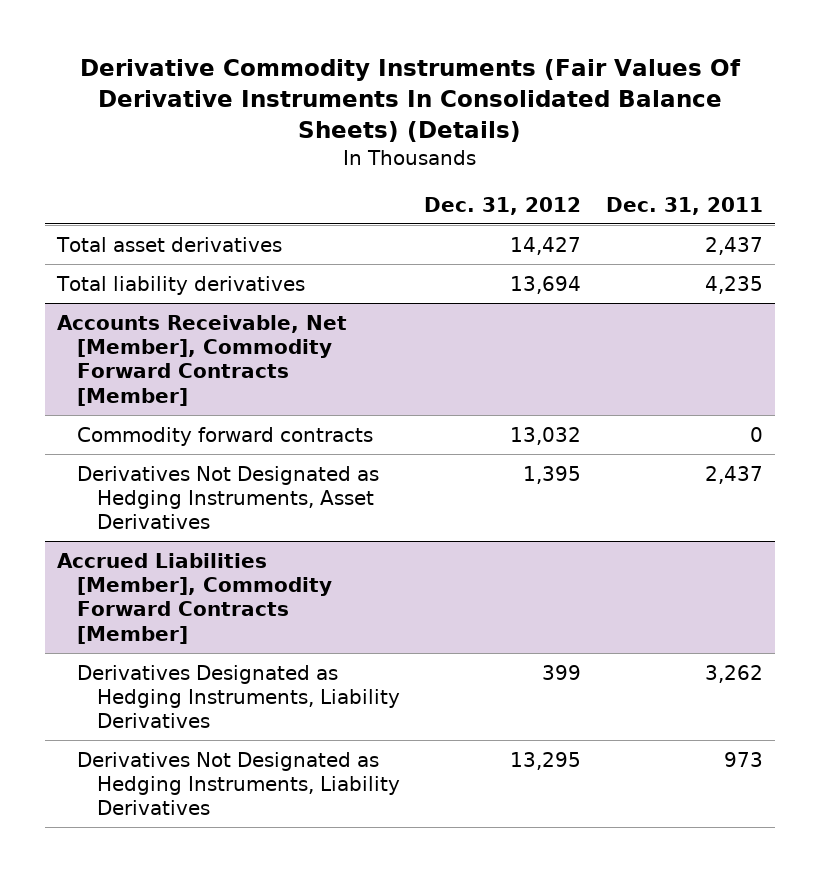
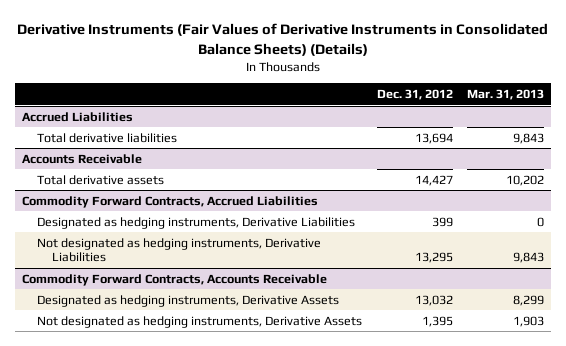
- Derivative Commodity Instruments (Fair Values Of Derivative Instruments In Consolidated Balance Sheets) (Details)
+ Derivative Instruments (Fair Values of Derivative Instruments in Consolidated Balance Sheets) (Details)
- | Dec. 31, 2012 | Dec. 31, 2011
+ | Dec. 31, 2012 | Mar. 31, 2013
- Total asset derivatives | 14,427 | 2,437
- Total liability derivatives | 13,694 | 4,235
- Accounts Receivable, Net [Member], Commodity Forward Contracts [Member]
- Commodity forward contracts | 13,032 | 0
- Derivatives Not Designated as Hedging Instruments, Asset Derivatives | 1,395 | 2,437
- Accrued Liabilities [Member], Commodity Forward Contracts [Member]
- Derivatives Designated as Hedging Instruments, Liability Derivatives | 399 | 3,262
- Derivatives Not Designated as Hedging Instruments, Liability Derivatives | 13,295 | 973
+ Accrued Liabilities
+ Total derivative liabilities | 13,694 | 9,843
+ Accounts Receivable
+ Total derivative assets | 14,427 | 10,202
+ Commodity Forward Contracts, Accrued Liabilities
+ Designated as hedging instruments, Derivative Liabilities | 399 | 0
+ Not designated as hedging instruments, Derivative Liabilities | 13,295 | 9,843
+ Commodity Forward Contracts, Accounts Receivable
+ Designated as hedging instruments, Derivative Assets | 13,032 | 8,299
+ Not designated as hedging instruments, Derivative Assets | 1,395 | 1,903

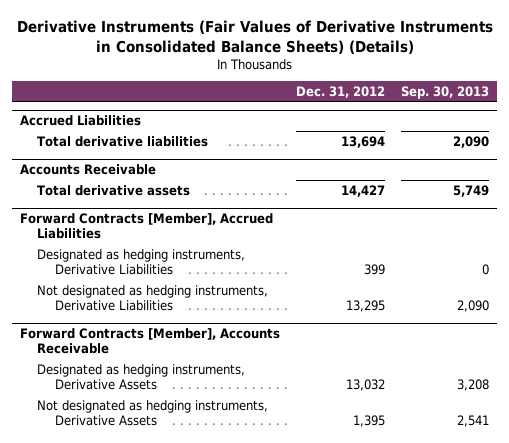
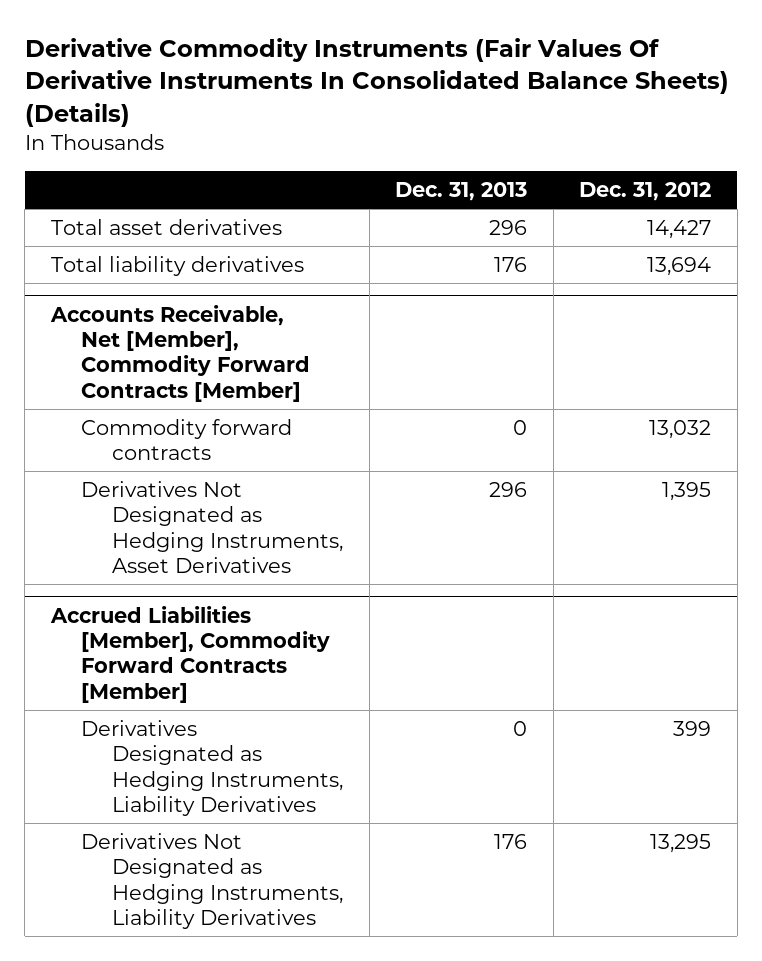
- Derivative Instruments (Fair Values of Derivative Instruments in Consolidated Balance Sheets) (Details)
+ Derivative Commodity Instruments (Fair Values Of Derivative Instruments In Consolidated Balance Sheets) (Details)
- | Dec. 31, 2012 | Sep. 30, 2013
+ | Dec. 31, 2013 | Dec. 31, 2012
- Accrued Liabilities
- Total derivative liabilities | 13,694 | 2,090
- Accounts Receivable
- Total derivative assets | 14,427 | 5,749
- Forward Contracts [Member], Accrued Liabilities
- Designated as hedging instruments, Derivative Liabilities | 399 | 0
- Not designated as hedging instruments, Derivative Liabilities | 13,295 | 2,090
- Forward Contracts [Member], Accounts Receivable
- Designated as hedging instruments, Derivative Assets | 13,032 | 3,208
- Not designated as hedging instruments, Derivative Assets | 1,395 | 2,541
+ Total asset derivatives | 296 | 14,427
+ Total liability derivatives | 176 | 13,694
+ Accounts Receivable, Net [Member], Commodity Forward Contracts [Member]
+ Commodity forward contracts | 0 | 13,032
+ Derivatives Not Designated as Hedging Instruments, Asset Derivatives | 296 | 1,395
+ Accrued Liabilities [Member], Commodity Forward Contracts [Member]
+ Derivatives Designated as Hedging Instruments, Liability Derivatives | 0 | 399
+ Derivatives Not Designated as Hedging Instruments, Liability Derivatives | 176 | 13,295

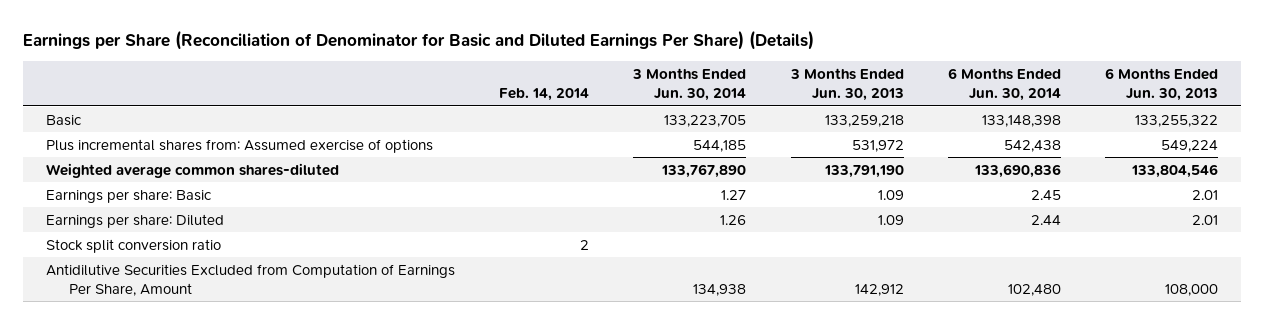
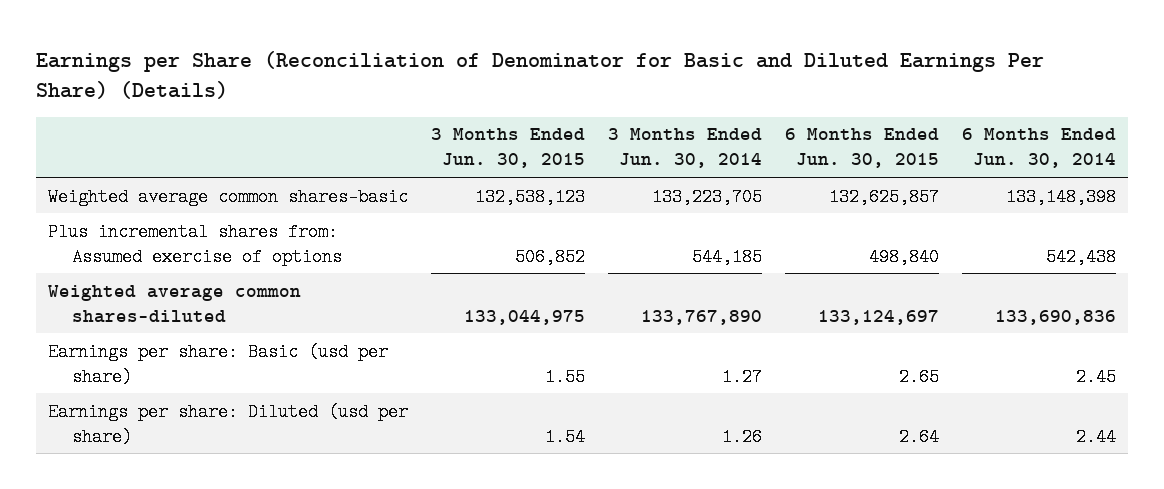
- | Feb. 14, 2014 | 3 Months Ended Jun. 30, 2014 | 3 Months Ended Jun. 30, 2013 | 6 Months Ended Jun. 30, 2014 | 6 Months Ended Jun. 30, 2013
+ | 3 Months Ended Jun. 30, 2015 | 3 Months Ended Jun. 30, 2014 | 6 Months Ended Jun. 30, 2015 | 6 Months Ended Jun. 30, 2014
- Basic | | 133,223,705 | 133,259,218 | 133,148,398 | 133,255,322
+ Weighted average common shares-basic | 132,538,123 | 133,223,705 | 132,625,857 | 133,148,398
- Earnings per share: Basic | | 1.27 | 1.09 | 2.45 | 2.01
- Earnings per share: Diluted | | 1.26 | 1.09 | 2.44 | 2.01
- Stock split conversion ratio | 2 | | | |
- Antidilutive Securities Excluded from Computation of Earnings Per Share, Amount | | 134,938 | 142,912 | 102,480 | 108,000
+ Earnings per share: Basic (usd per share) | 1.55 | 1.27 | 2.65 | 2.45
+ Earnings per share: Diluted (usd per share) | 1.54 | 1.26 | 2.64 | 2.44

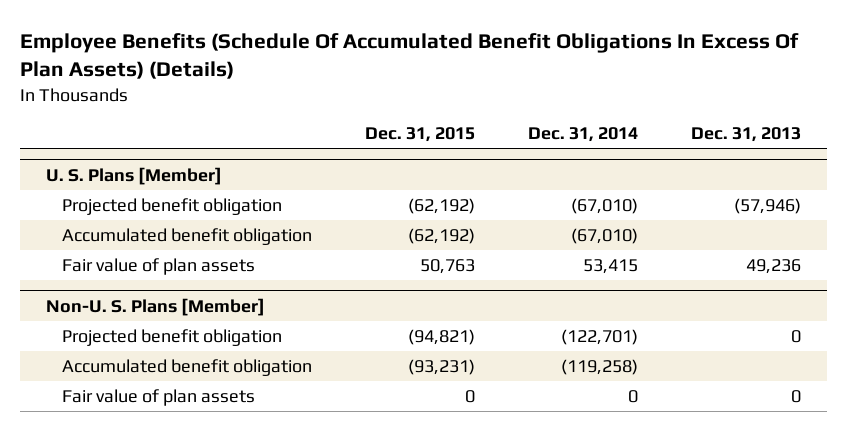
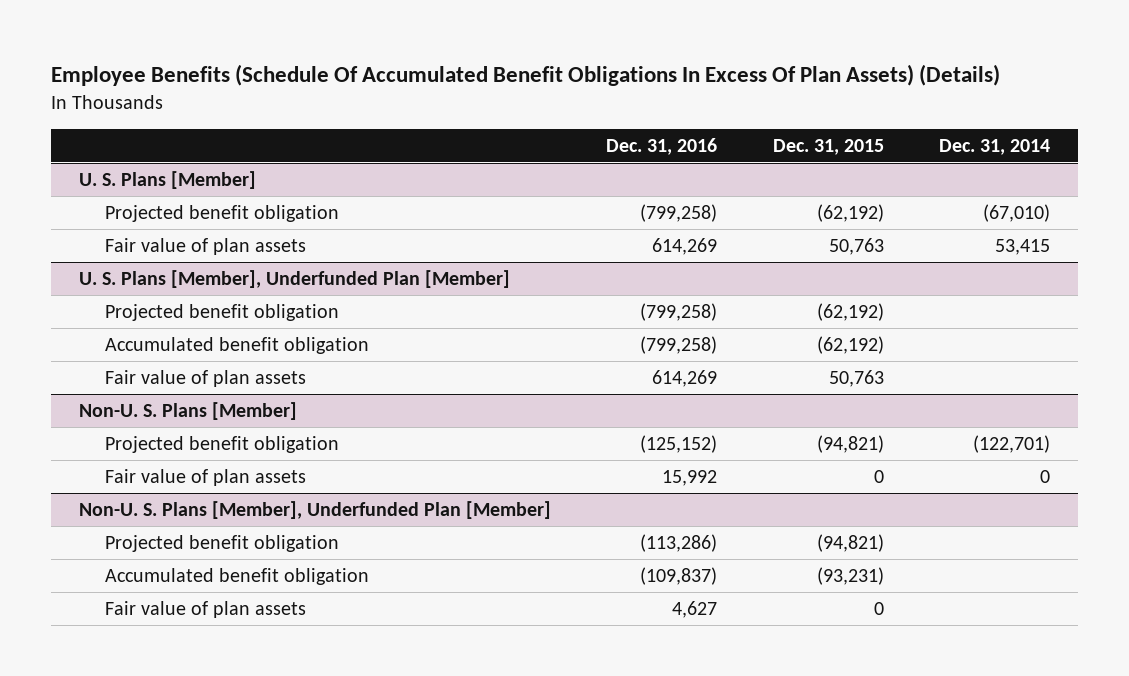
- | Dec. 31, 2015 | Dec. 31, 2014 | Dec. 31, 2013
+ | Dec. 31, 2016 | Dec. 31, 2015 | Dec. 31, 2014
@ U. S. Plans [Member]
- Accumulated benefit obligation | (62,192) | (67,010) |
+ U. S. Plans [Member], Underfunded Plan [Member]
+ Projected benefit obligation | (799,258) | (62,192) |
+ Accumulated benefit obligation | (799,258) | (62,192) |
+ Fair value of plan assets | 614,269 | 50,763 |
@ Non-U. S. Plans [Member]
- Accumulated benefit obligation | (93,231) | (119,258) |
+ Non-U. S. Plans [Member], Underfunded Plan [Member]
+ Projected benefit obligation | (113,286) | (94,821) |
+ Accumulated benefit obligation | (109,837) | (93,231) |
+ Fair value of plan assets | 4,627 | 0 |

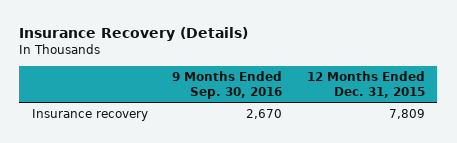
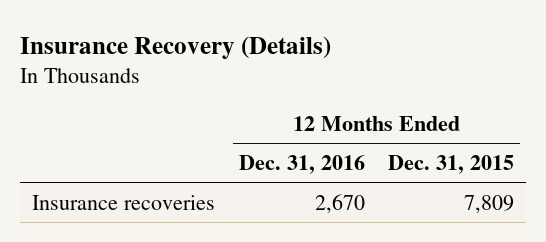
- | 9 Months Ended Sep. 30, 2016 | 12 Months Ended Dec. 31, 2015
+ | 12 Months Ended Dec. 31, 2016 | 12 Months Ended Dec. 31, 2015
- Insurance recovery | 2,670 | 7,809
+ Insurance recoveries | 2,670 | 7,809

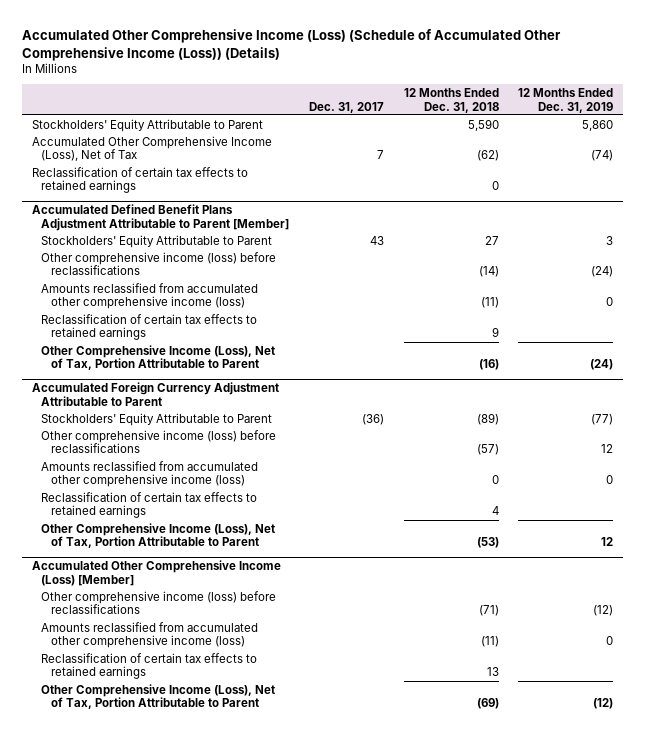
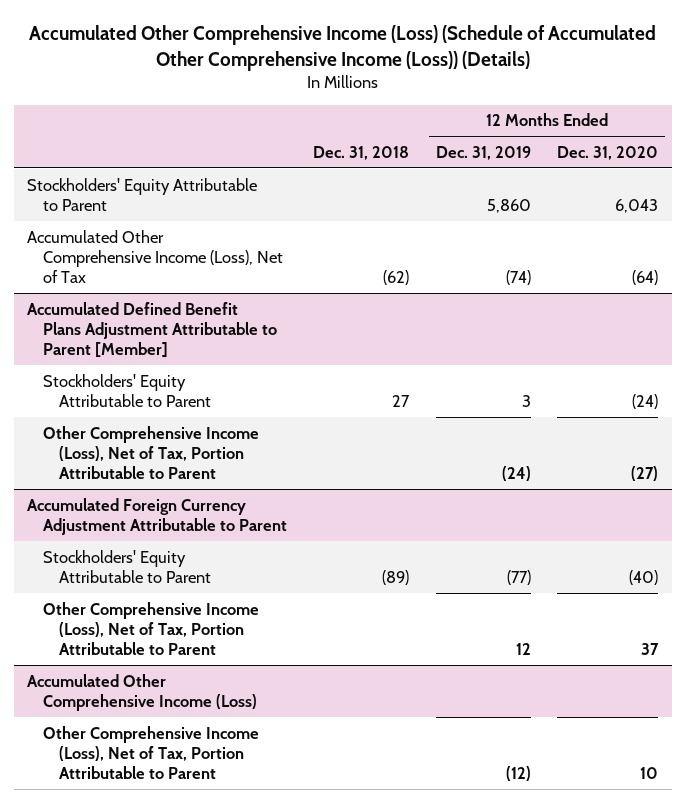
- | Dec. 31, 2017 | 12 Months Ended Dec. 31, 2018 | 12 Months Ended Dec. 31, 2019
+ | Dec. 31, 2018 | 12 Months Ended Dec. 31, 2019 | 12 Months Ended Dec. 31, 2020
- Reclassification of certain tax effects to retained earnings | | 0 |
@ Accumulated Defined Benefit Plans Adjustment Attributable to Parent [Member]
- Other comprehensive income (loss) before reclassifications | | (14) | (24)
- Amounts reclassified from accumulated other comprehensive income (loss) | | (11) | 0
- Reclassification of certain tax effects to retained earnings | | 9 |
@ Accumulated Foreign Currency Adjustment Attributable to Parent
- Other comprehensive income (loss) before reclassifications | | (57) | 12
- Amounts reclassified from accumulated other comprehensive income (loss) | | 0 | 0
- Reclassification of certain tax effects to retained earnings | | 4 |
- Accumulated Other Comprehensive Income (Loss) [Member]
- Other comprehensive income (loss) before reclassifications | | (71) | (12)
- Amounts reclassified from accumulated other comprehensive income (loss) | | (11) | 0
- Reclassification of certain tax effects to retained earnings | | 13 |
+ Accumulated Other Comprehensive Income (Loss)

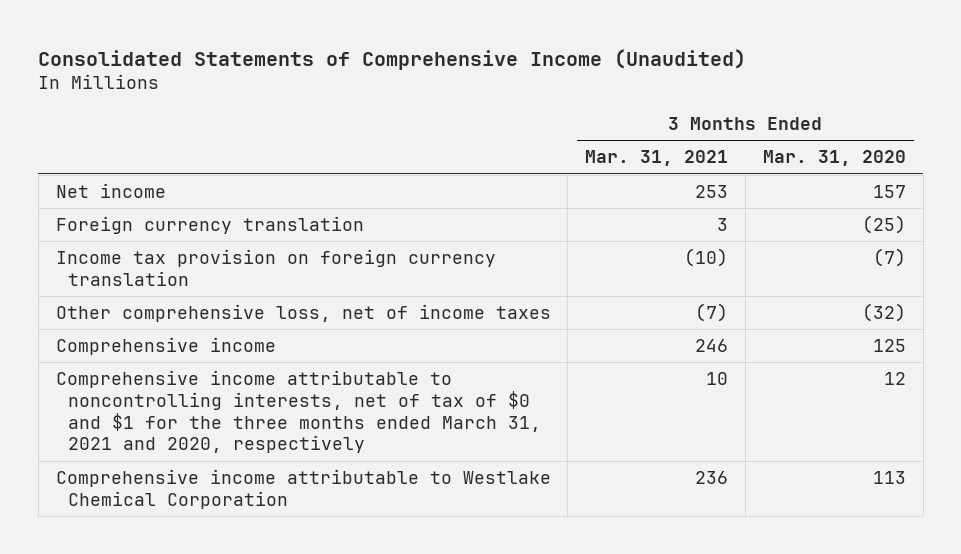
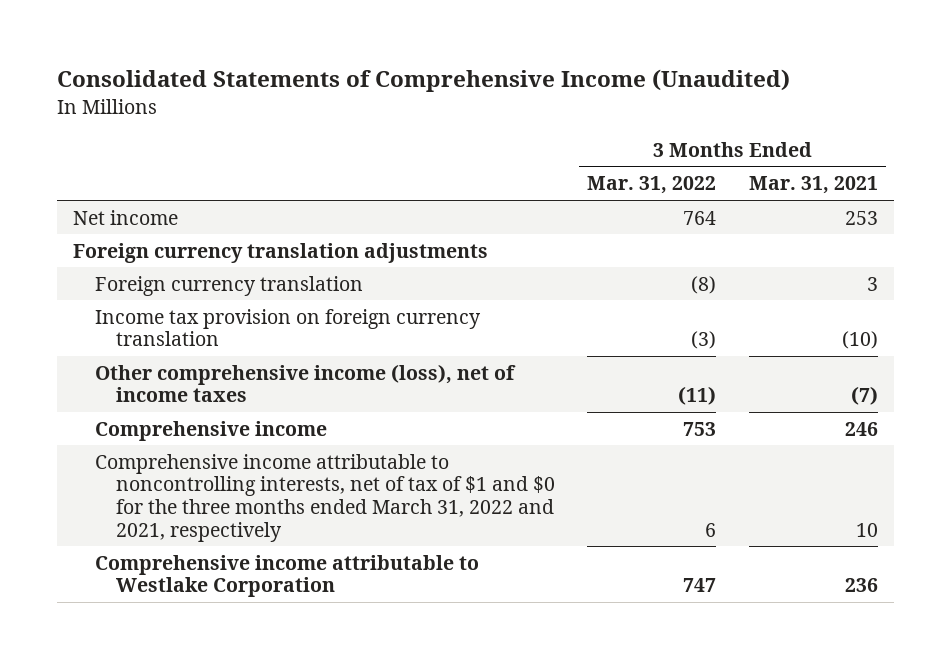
- | 3 Months Ended Mar. 31, 2021 | 3 Months Ended Mar. 31, 2020
+ | 3 Months Ended Mar. 31, 2022 | 3 Months Ended Mar. 31, 2021
+ Foreign currency translation adjustments
- Other comprehensive loss, net of income taxes | (7) | (32)
+ Other comprehensive income (loss), net of income taxes | (11) | (7)
- Comprehensive income attributable to noncontrolling interests, net of tax of $0 and $1 for the three months ended March 31, 2021 and 2020, respectively | 10 | 12
- Comprehensive income attributable to Westlake Chemical Corporation | 236 | 113
+ Comprehensive income attributable to noncontrolling interests, net of tax of $1 and $0 for the three months ended March 31, 2022 and 2021, respectively | 6 | 10
+ Comprehensive income attributable to Westlake Corporation | 747 | 236

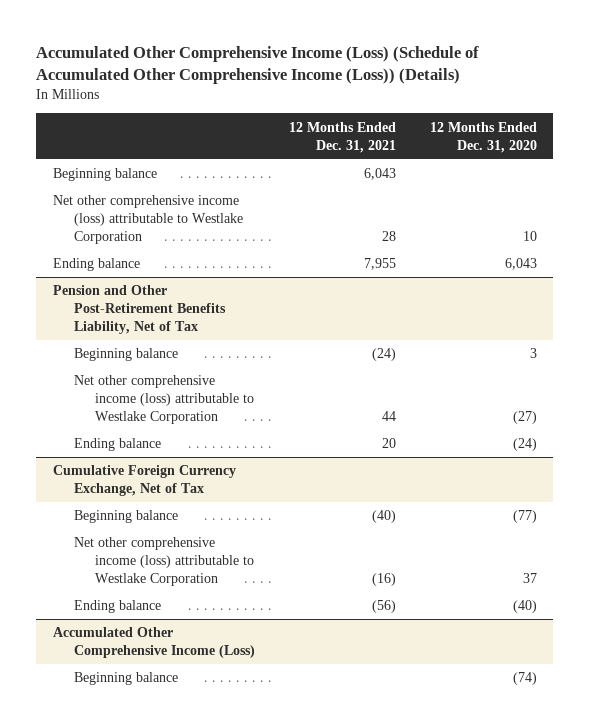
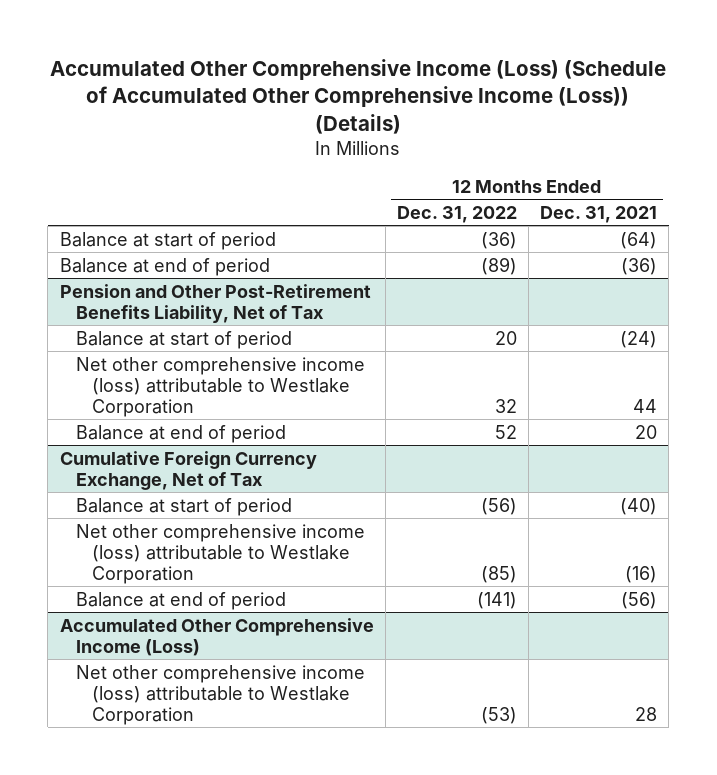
- | 12 Months Ended Dec. 31, 2021 | 12 Months Ended Dec. 31, 2020
+ | 12 Months Ended Dec. 31, 2022 | 12 Months Ended Dec. 31, 2021
- Beginning balance | 6,043 |
- Net other comprehensive income (loss) attributable to Westlake Corporation | 28 | 10
- Ending balance | 7,955 | 6,043
+ Balance at start of period | (36) | (64)
+ Balance at end of period | (89) | (36)
@ Pension and Other Post-Retirement Benefits Liability, Net of Tax
- Beginning balance | (24) | 3
+ Balance at start of period | 20 | (24)
- Ending balance | 20 | (24)
+ Balance at end of period | 52 | 20
@ Cumulative Foreign Currency Exchange, Net of Tax
- Beginning balance | (40) | (77)
+ Balance at start of period | (56) | (40)
- Ending balance | (56) | (40)
+ Balance at end of period | (141) | (56)
@ Accumulated Other Comprehensive Income (Loss)
- Beginning balance | | (74)
+ Net other comprehensive income (loss) attributable to Westlake Corporation | (53) | 28

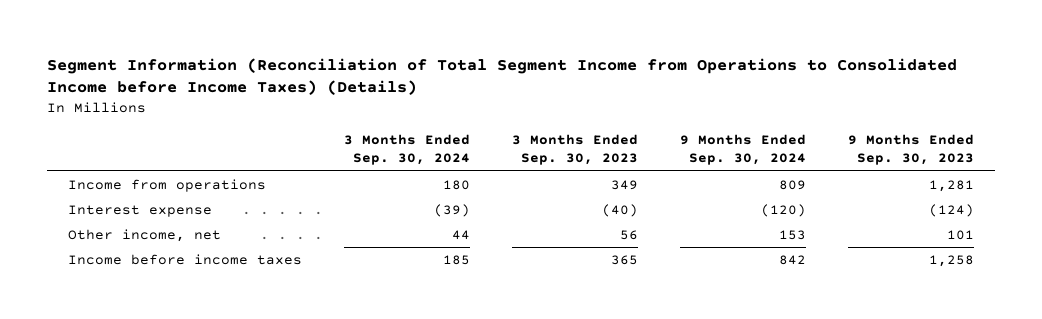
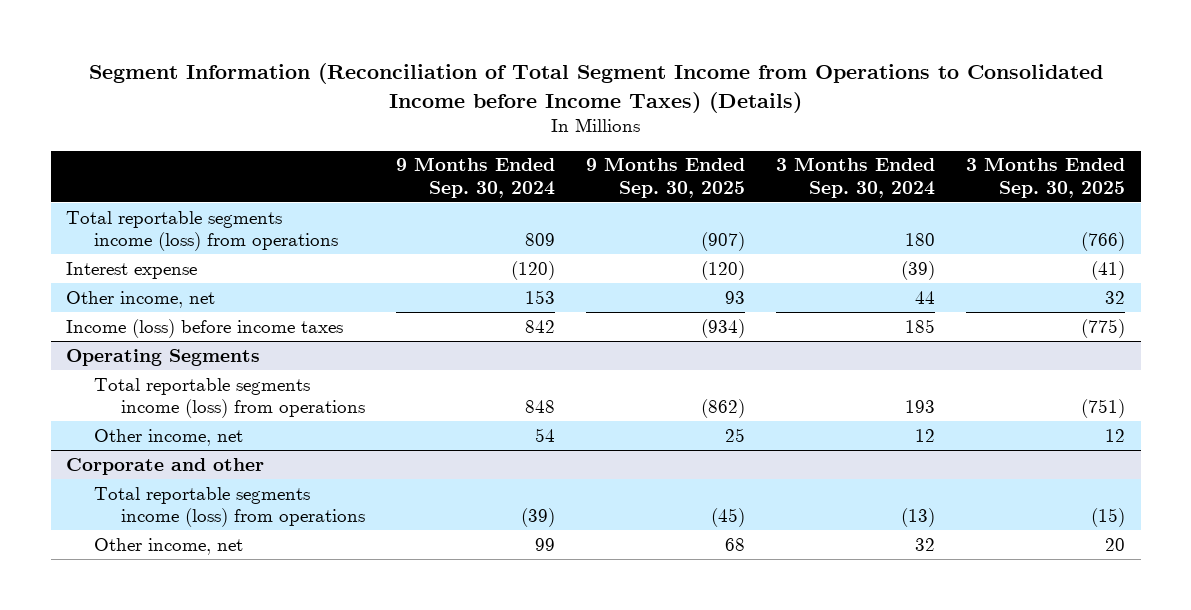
- | 3 Months Ended Sep. 30, 2024 | 3 Months Ended Sep. 30, 2023 | 9 Months Ended Sep. 30, 2024 | 9 Months Ended Sep. 30, 2023
+ | 9 Months Ended Sep. 30, 2024 | 9 Months Ended Sep. 30, 2025 | 3 Months Ended Sep. 30, 2024 | 3 Months Ended Sep. 30, 2025
- Income from operations | 180 | 349 | 809 | 1,281
+ Total reportable segments income (loss) from operations | 809 | (907) | 180 | (766)
- Income before income taxes | 185 | 365 | 842 | 1,258
+ Income (loss) before income taxes | 842 | (934) | 185 | (775)
+ Operating Segments
+ Total reportable segments income (loss) from operations | 848 | (862) | 193 | (751)
+ Other income, net | 54 | 25 | 12 | 12
+ Corporate and other
+ Total reportable segments income (loss) from operations | (39) | (45) | (13) | (15)
+ Other income, net | 99 | 68 | 32 | 20

